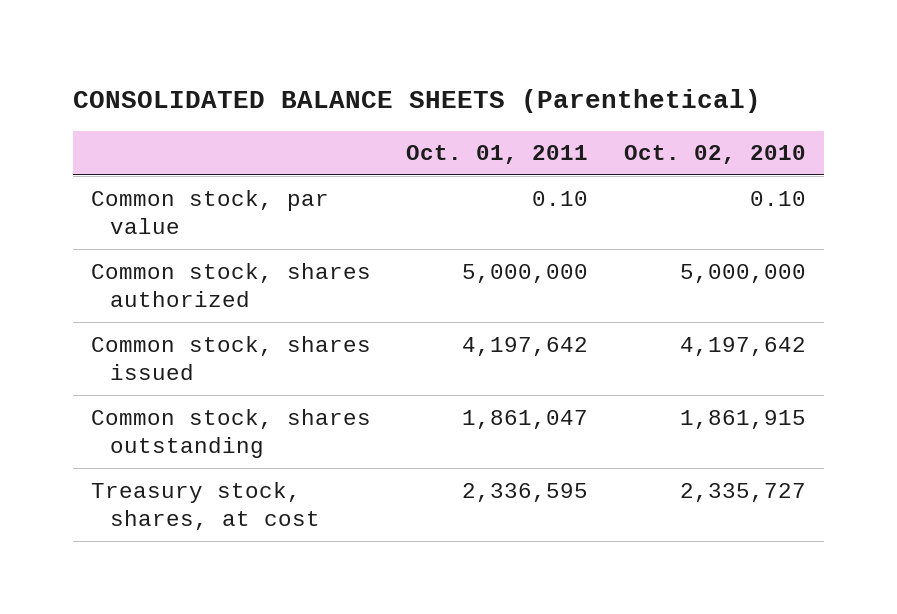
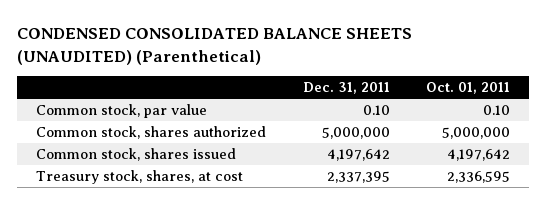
- CONSOLIDATED BALANCE SHEETS (Parenthetical)
+ CONDENSED CONSOLIDATED BALANCE SHEETS (UNAUDITED) (Parenthetical)
- | Oct. 01, 2011 | Oct. 02, 2010
+ | Dec. 31, 2011 | Oct. 01, 2011
- Common stock, shares outstanding | 1,861,047 | 1,861,915

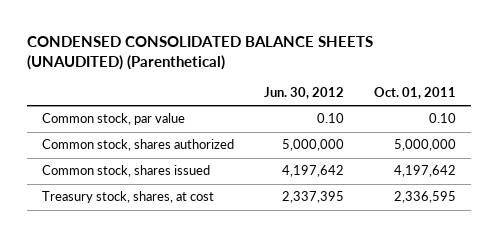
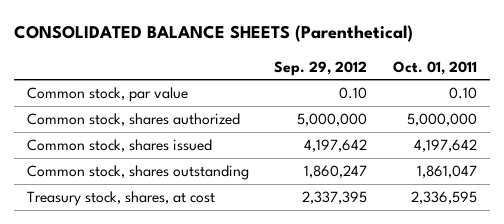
- CONDENSED CONSOLIDATED BALANCE SHEETS (UNAUDITED) (Parenthetical)
+ CONSOLIDATED BALANCE SHEETS (Parenthetical)
- | Jun. 30, 2012 | Oct. 01, 2011
+ | Sep. 29, 2012 | Oct. 01, 2011
+ Common stock, shares outstanding | 1,860,247 | 1,861,047

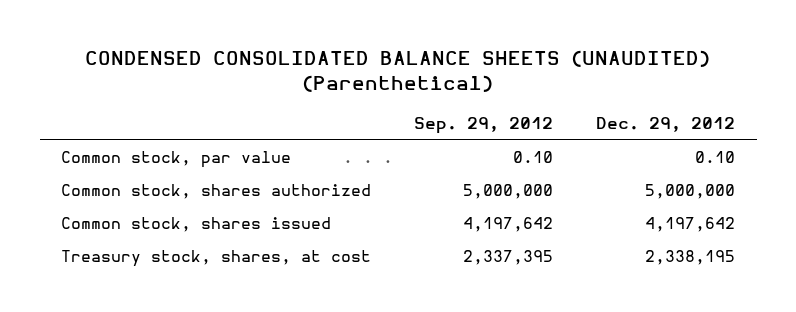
- CONSOLIDATED BALANCE SHEETS (Parenthetical)
+ CONDENSED CONSOLIDATED BALANCE SHEETS (UNAUDITED) (Parenthetical)
- | Sep. 29, 2012 | Oct. 01, 2011
+ | Sep. 29, 2012 | Dec. 29, 2012
- Common stock, shares outstanding | 1,860,247 | 1,861,047

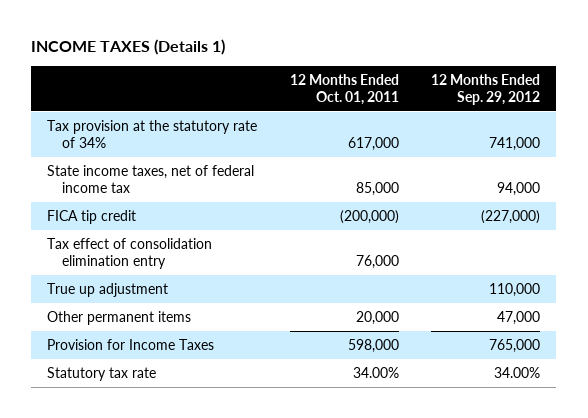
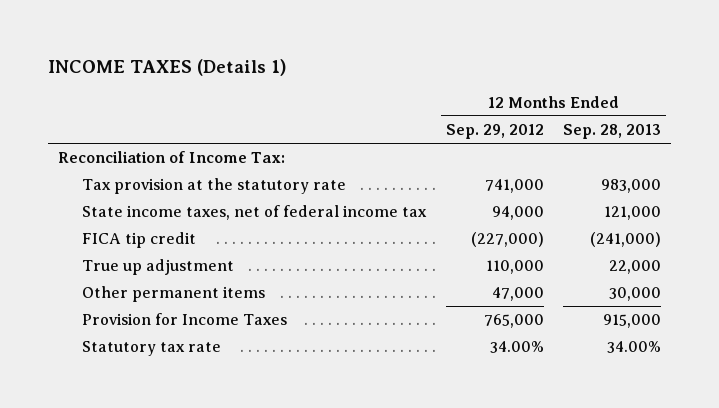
- | 12 Months Ended Oct. 01, 2011 | 12 Months Ended Sep. 29, 2012
+ | 12 Months Ended Sep. 29, 2012 | 12 Months Ended Sep. 28, 2013
- Tax provision at the statutory rate of 34% | 617,000 | 741,000
+ Reconciliation of Income Tax:
+ Tax provision at the statutory rate | 741,000 | 983,000
- Tax effect of consolidation elimination entry | 76,000 |

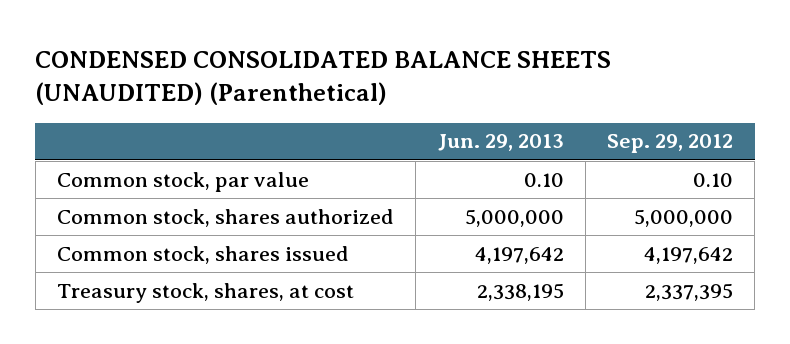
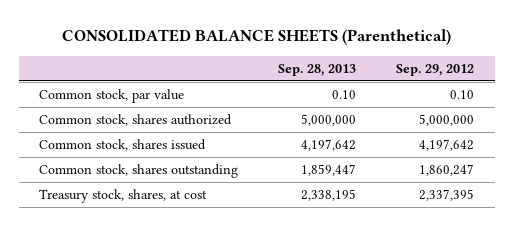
- CONDENSED CONSOLIDATED BALANCE SHEETS (UNAUDITED) (Parenthetical)
+ CONSOLIDATED BALANCE SHEETS (Parenthetical)
- | Jun. 29, 2013 | Sep. 29, 2012
+ | Sep. 28, 2013 | Sep. 29, 2012
+ Common stock, shares outstanding | 1,859,447 | 1,860,247

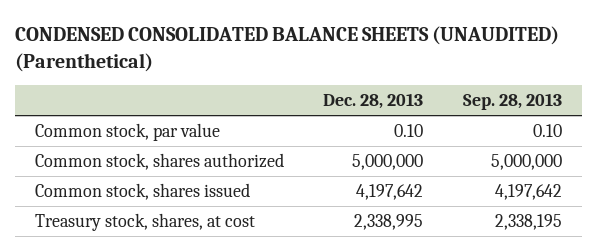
- CONSOLIDATED BALANCE SHEETS (Parenthetical)
+ CONDENSED CONSOLIDATED BALANCE SHEETS (UNAUDITED) (Parenthetical)
- | Sep. 28, 2013 | Sep. 29, 2012
+ | Dec. 28, 2013 | Sep. 28, 2013
- Common stock, shares outstanding | 1,859,447 | 1,860,247

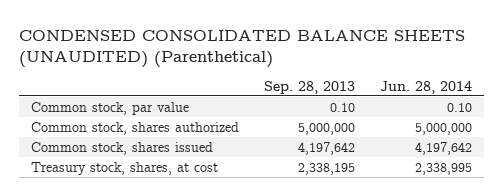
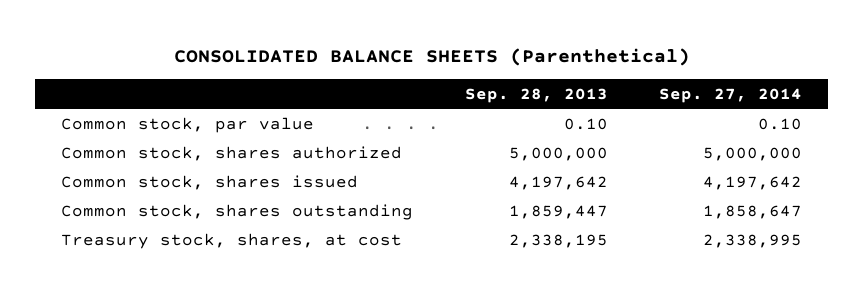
- CONDENSED CONSOLIDATED BALANCE SHEETS (UNAUDITED) (Parenthetical)
+ CONSOLIDATED BALANCE SHEETS (Parenthetical)
- | Sep. 28, 2013 | Jun. 28, 2014
+ | Sep. 28, 2013 | Sep. 27, 2014
+ Common stock, shares outstanding | 1,859,447 | 1,858,647

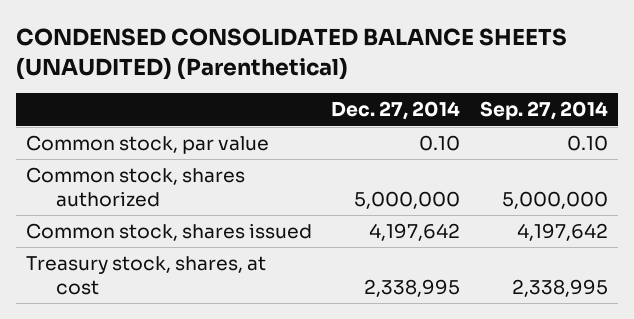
- CONSOLIDATED BALANCE SHEETS (Parenthetical)
+ CONDENSED CONSOLIDATED BALANCE SHEETS (UNAUDITED) (Parenthetical)
- | Sep. 28, 2013 | Sep. 27, 2014
+ | Dec. 27, 2014 | Sep. 27, 2014
- Common stock, shares outstanding | 1,859,447 | 1,858,647

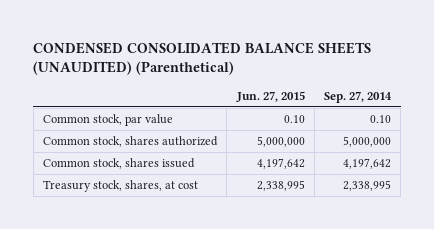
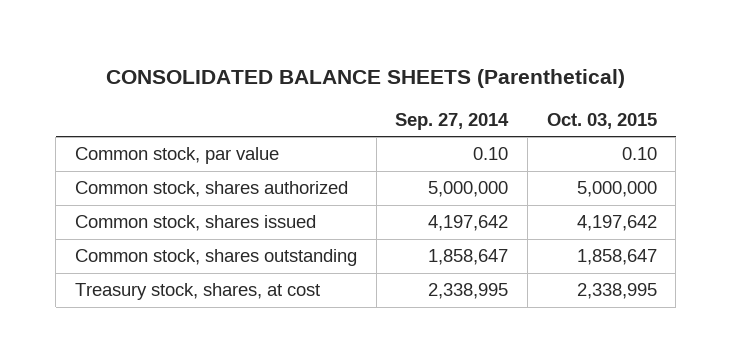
- CONDENSED CONSOLIDATED BALANCE SHEETS (UNAUDITED) (Parenthetical)
+ CONSOLIDATED BALANCE SHEETS (Parenthetical)
- | Jun. 27, 2015 | Sep. 27, 2014
+ | Sep. 27, 2014 | Oct. 03, 2015
+ Common stock, shares outstanding | 1,858,647 | 1,858,647

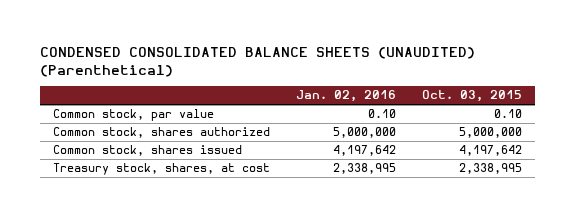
- CONSOLIDATED BALANCE SHEETS (Parenthetical)
+ CONDENSED CONSOLIDATED BALANCE SHEETS (UNAUDITED) (Parenthetical)
- | Sep. 27, 2014 | Oct. 03, 2015
+ | Jan. 02, 2016 | Oct. 03, 2015
- Common stock, shares outstanding | 1,858,647 | 1,858,647

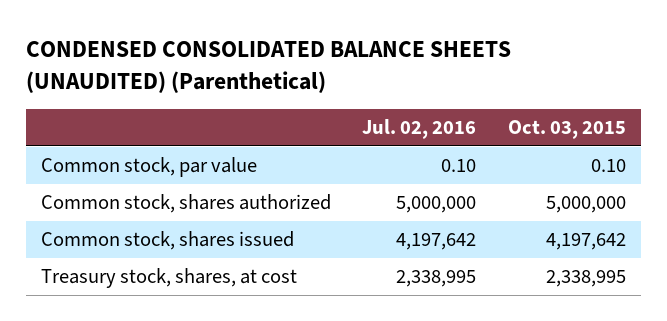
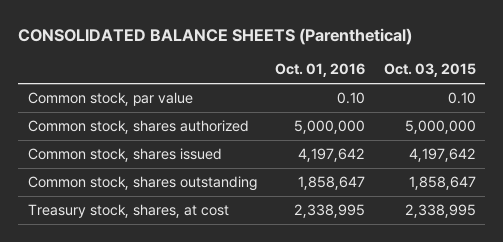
- CONDENSED CONSOLIDATED BALANCE SHEETS (UNAUDITED) (Parenthetical)
+ CONSOLIDATED BALANCE SHEETS (Parenthetical)
- | Jul. 02, 2016 | Oct. 03, 2015
+ | Oct. 01, 2016 | Oct. 03, 2015
+ Common stock, shares outstanding | 1,858,647 | 1,858,647

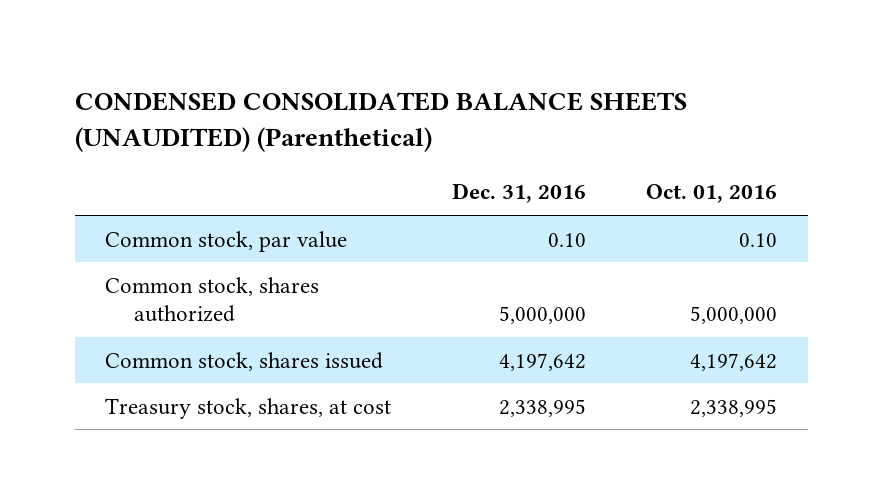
- CONSOLIDATED BALANCE SHEETS (Parenthetical)
+ CONDENSED CONSOLIDATED BALANCE SHEETS (UNAUDITED) (Parenthetical)
- | Oct. 01, 2016 | Oct. 03, 2015
+ | Dec. 31, 2016 | Oct. 01, 2016
- Common stock, shares outstanding | 1,858,647 | 1,858,647

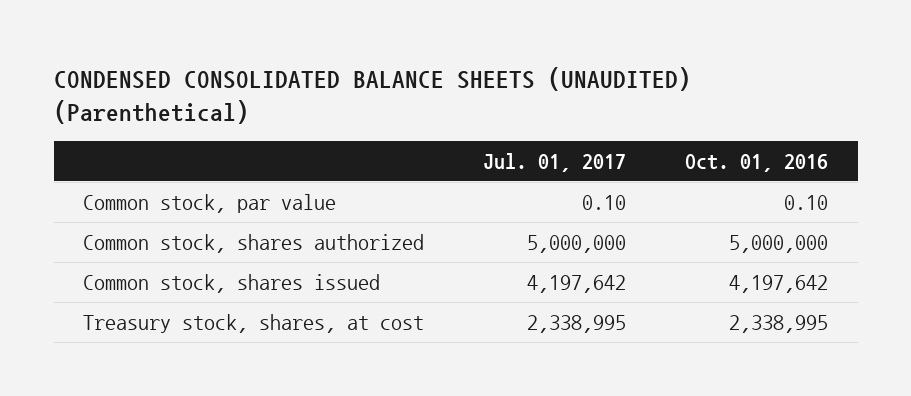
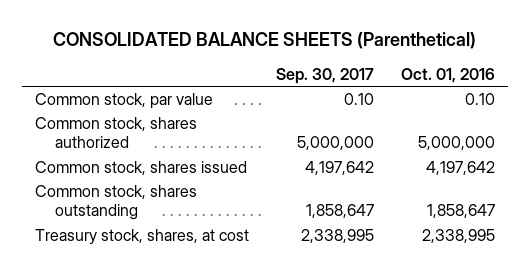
- CONDENSED CONSOLIDATED BALANCE SHEETS (UNAUDITED) (Parenthetical)
+ CONSOLIDATED BALANCE SHEETS (Parenthetical)
- | Jul. 01, 2017 | Oct. 01, 2016
+ | Sep. 30, 2017 | Oct. 01, 2016
+ Common stock, shares outstanding | 1,858,647 | 1,858,647

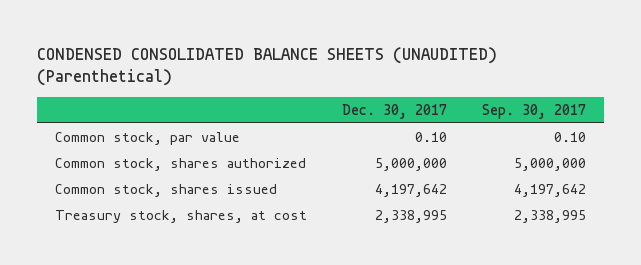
- CONSOLIDATED BALANCE SHEETS (Parenthetical)
+ CONDENSED CONSOLIDATED BALANCE SHEETS (UNAUDITED) (Parenthetical)
- | Sep. 30, 2017 | Oct. 01, 2016
+ | Dec. 30, 2017 | Sep. 30, 2017
- Common stock, shares outstanding | 1,858,647 | 1,858,647

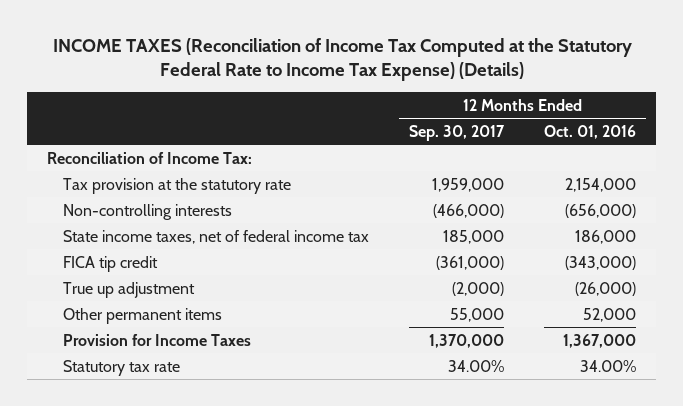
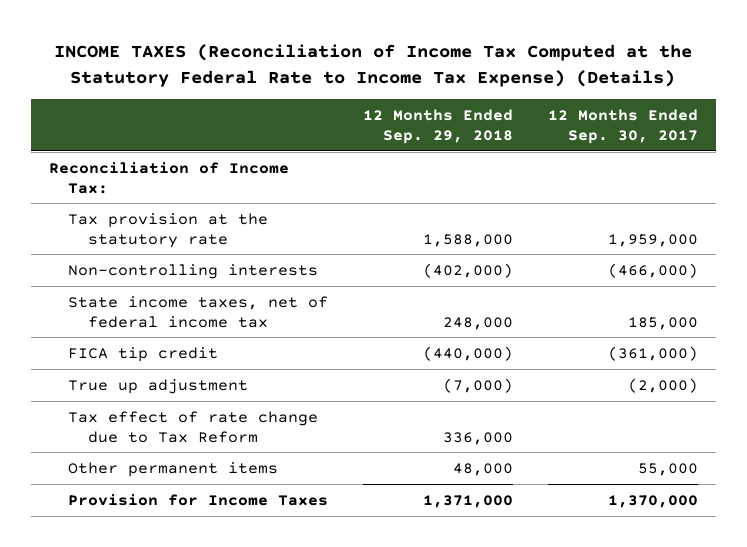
- | 12 Months Ended Sep. 30, 2017 | 12 Months Ended Oct. 01, 2016
+ | 12 Months Ended Sep. 29, 2018 | 12 Months Ended Sep. 30, 2017
+ Tax effect of rate change due to Tax Reform | 336,000 |
- Statutory tax rate | 34.00% | 34.00%

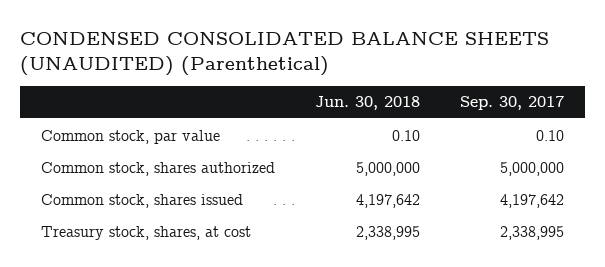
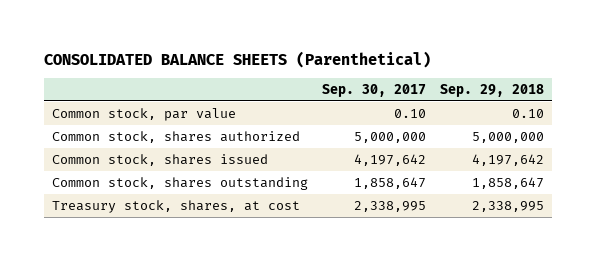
- CONDENSED CONSOLIDATED BALANCE SHEETS (UNAUDITED) (Parenthetical)
+ CONSOLIDATED BALANCE SHEETS (Parenthetical)
- | Jun. 30, 2018 | Sep. 30, 2017
+ | Sep. 30, 2017 | Sep. 29, 2018
+ Common stock, shares outstanding | 1,858,647 | 1,858,647

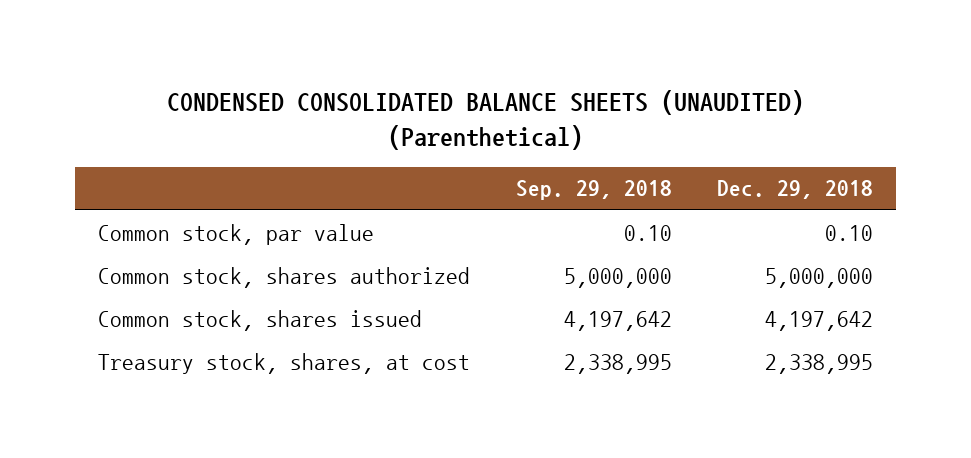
- CONSOLIDATED BALANCE SHEETS (Parenthetical)
+ CONDENSED CONSOLIDATED BALANCE SHEETS (UNAUDITED) (Parenthetical)
- | Sep. 30, 2017 | Sep. 29, 2018
+ | Sep. 29, 2018 | Dec. 29, 2018
- Common stock, shares outstanding | 1,858,647 | 1,858,647

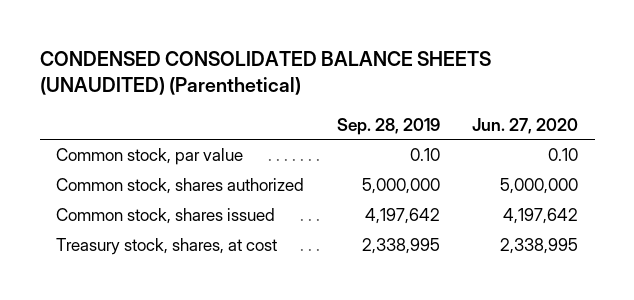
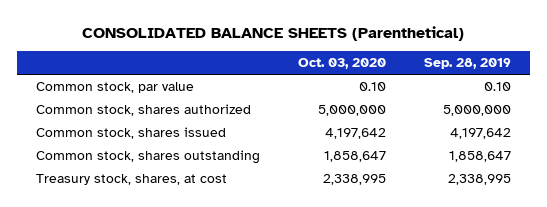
- CONDENSED CONSOLIDATED BALANCE SHEETS (UNAUDITED) (Parenthetical)
+ CONSOLIDATED BALANCE SHEETS (Parenthetical)
- | Sep. 28, 2019 | Jun. 27, 2020
+ | Oct. 03, 2020 | Sep. 28, 2019
+ Common stock, shares outstanding | 1,858,647 | 1,858,647

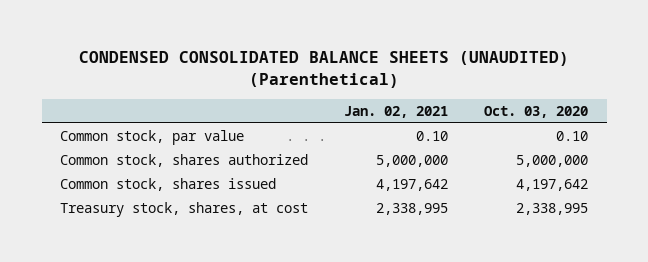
- CONSOLIDATED BALANCE SHEETS (Parenthetical)
+ CONDENSED CONSOLIDATED BALANCE SHEETS (UNAUDITED) (Parenthetical)
- | Oct. 03, 2020 | Sep. 28, 2019
+ | Jan. 02, 2021 | Oct. 03, 2020
- Common stock, shares outstanding | 1,858,647 | 1,858,647

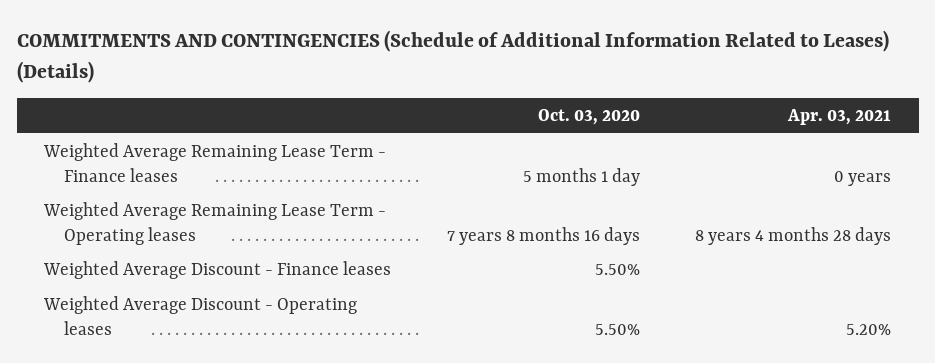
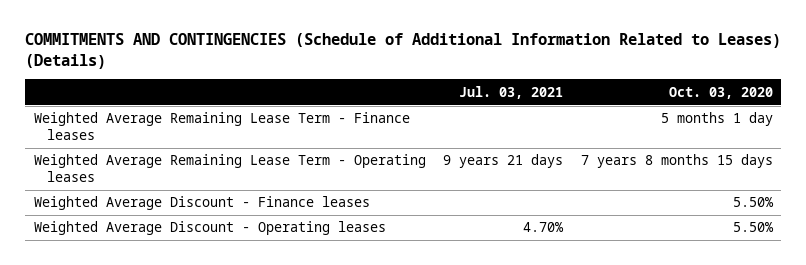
- | Oct. 03, 2020 | Apr. 03, 2021
+ | Jul. 03, 2021 | Oct. 03, 2020
- Weighted Average Remaining Lease Term - Operating leases | 7 years 8 months 16 days | 8 years 4 months 28 days
+ Weighted Average Remaining Lease Term - Operating leases | 9 years 21 days | 7 years 8 months 15 days

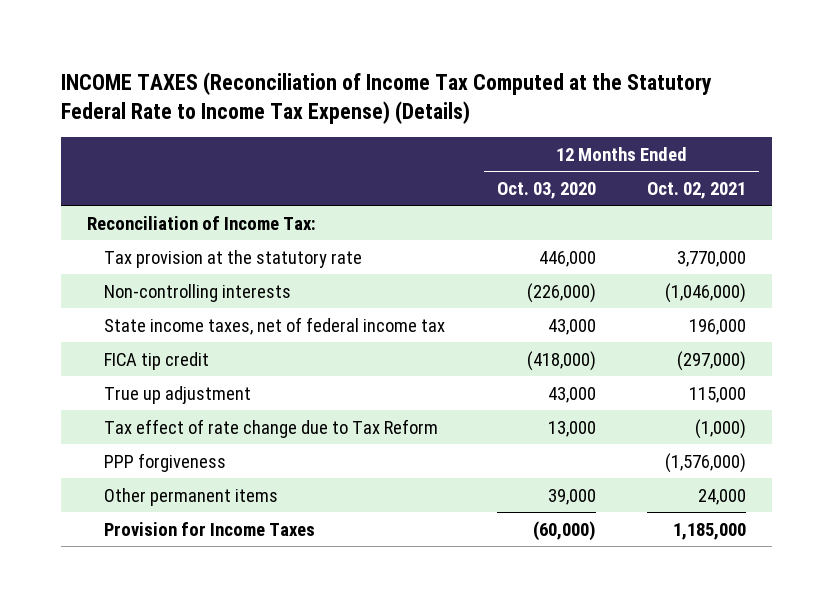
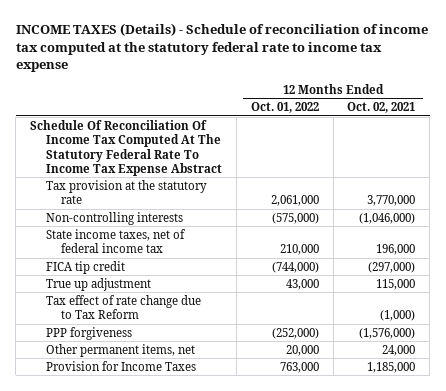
- INCOME TAXES (Reconciliation of Income Tax Computed at the Statutory Federal Rate to Income Tax Expense) (Details)
+ INCOME TAXES (Details) - Schedule of reconciliation of income tax computed at the statutory federal rate to income tax expense
- | 12 Months Ended Oct. 03, 2020 | 12 Months Ended Oct. 02, 2021
+ | 12 Months Ended Oct. 01, 2022 | 12 Months Ended Oct. 02, 2021
- Reconciliation of Income Tax:
+ Schedule Of Reconciliation Of Income Tax Computed At The Statutory Federal Rate To Income Tax Expense Abstract
- Other permanent items | 39,000 | 24,000
+ Other permanent items, net | 20,000 | 24,000

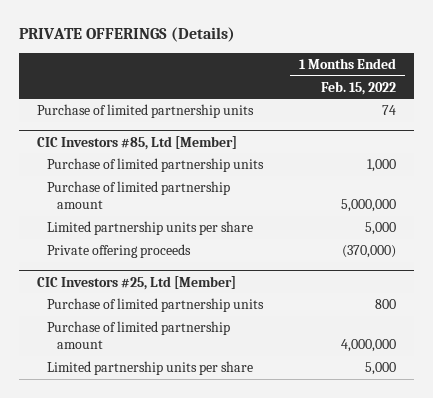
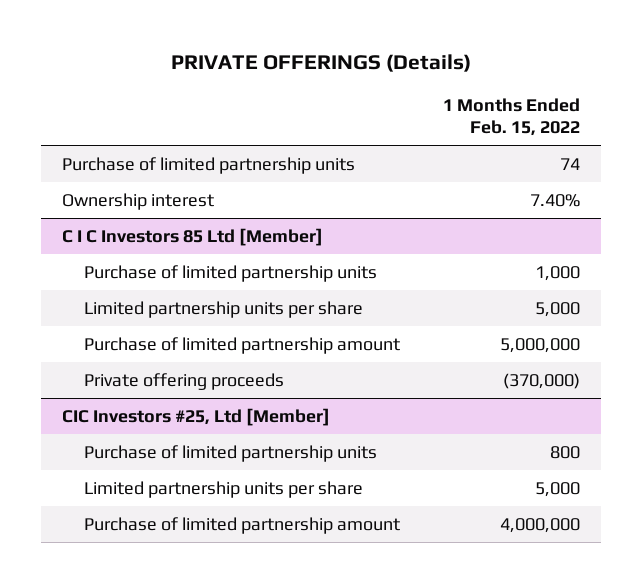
- CIC Investors #85, Ltd [Member]
+ Ownership interest | 7.40%
+ C I C Investors 85 Ltd [Member]
- Purchase of limited partnership amount | 5,000,000
+ Purchase of limited partnership amount | 5,000,000
@ CIC Investors #25, Ltd [Member]
moved down: Purchase of limited partnership amount | 4,000,000

